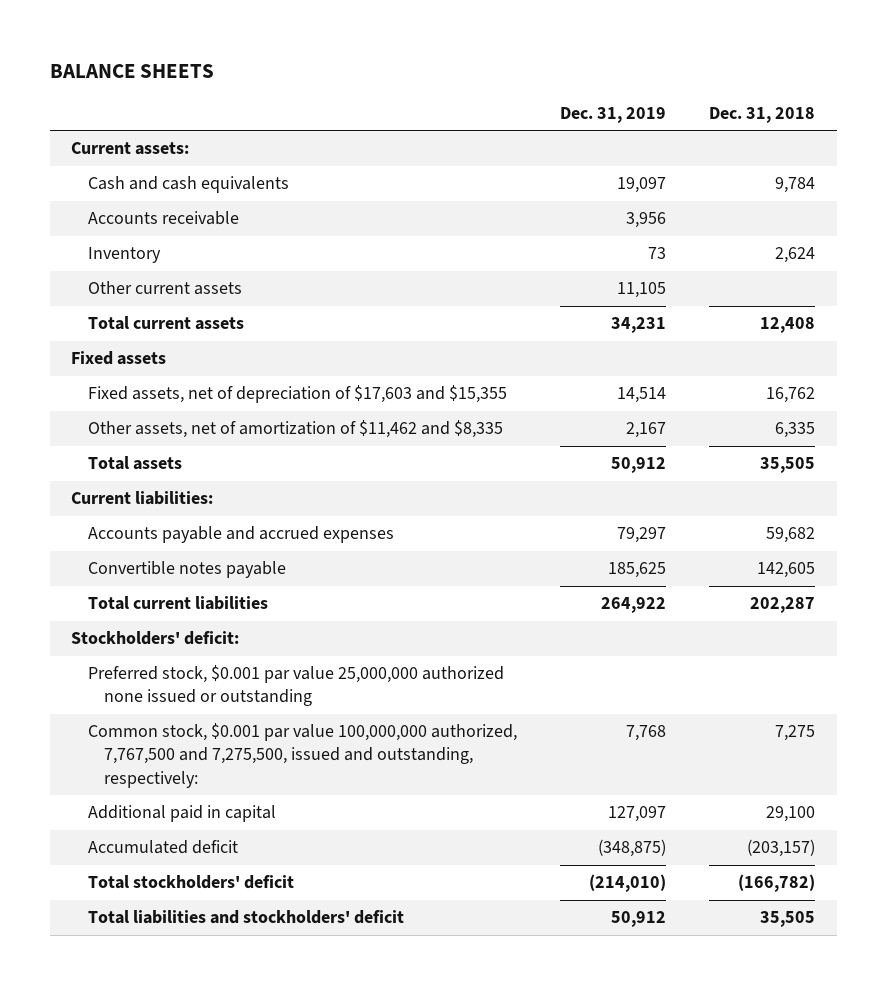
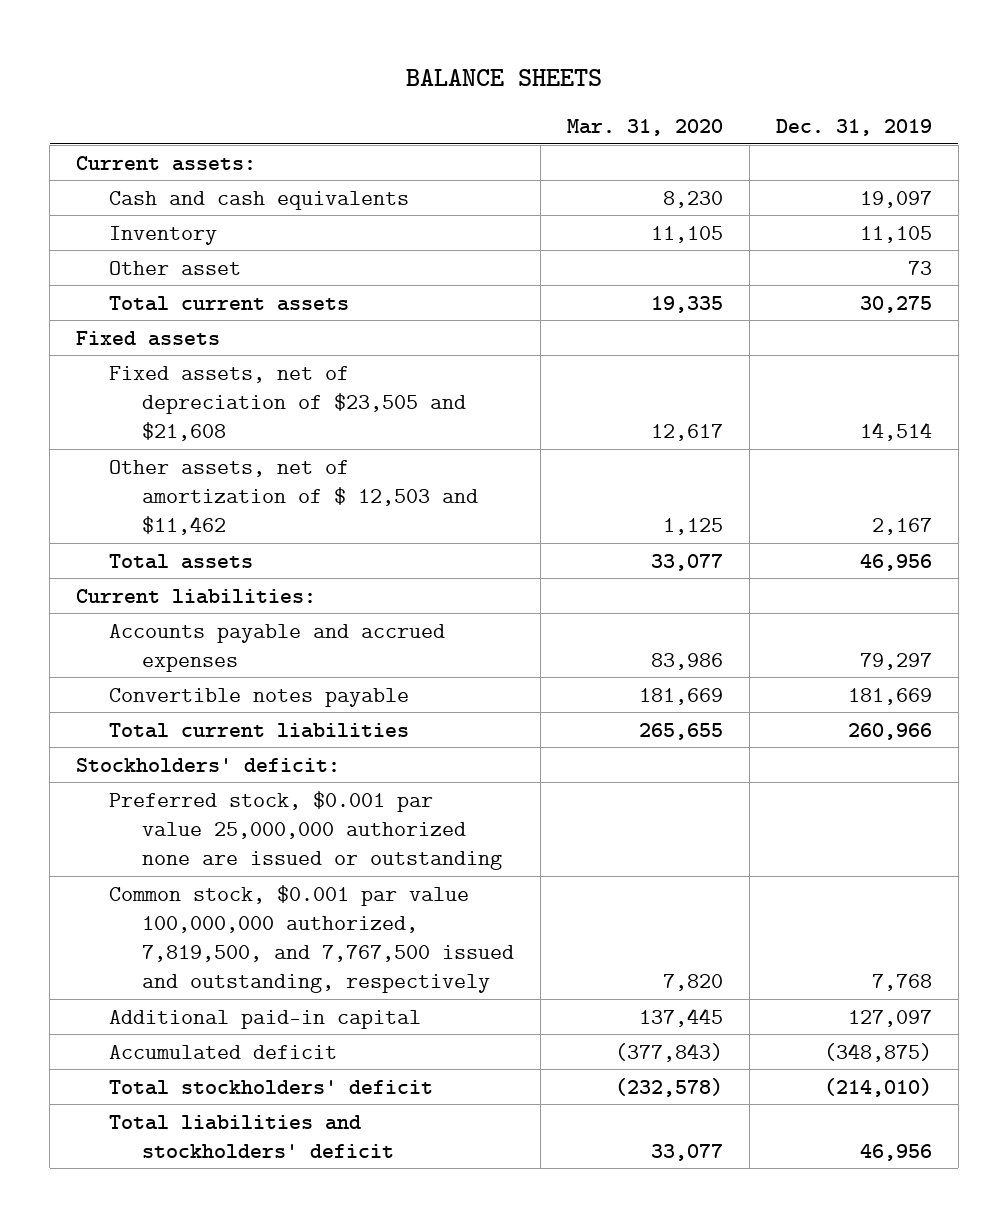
- | Dec. 31, 2019 | Dec. 31, 2018
+ | Mar. 31, 2020 | Dec. 31, 2019
- Accounts receivable | 3,956 |
- Inventory | 73 | 2,624
- Other current assets | 11,105 |
- Total current assets | 34,231 | 12,408
+ Inventory | 11,105 | 11,105
+ Other asset | | 73
+ Total current assets | 19,335 | 30,275
- Fixed assets, net of depreciation of $17,603 and $15,355 | 14,514 | 16,762
- Other assets, net of amortization of $11,462 and $8,335 | 2,167 | 6,335
- Total assets | 50,912 | 35,505
+ Fixed assets, net of depreciation of $23,505 and $21,608 | 12,617 | 14,514
+ Other assets, net of amortization of $ 12,503 and $11,462 | 1,125 | 2,167
+ Total assets | 33,077 | 46,956
- Convertible notes payable | 185,625 | 142,605
- Total current liabilities | 264,922 | 202,287
+ Convertible notes payable | 181,669 | 181,669
+ Total current liabilities | 265,655 | 260,966
- Preferred stock, $0.001 par value 25,000,000 authorized none issued or outstanding
- Common stock, $0.001 par value 100,000,000 authorized, 7,767,500 and 7,275,500, issued and outstanding, respectively: | 7,768 | 7,275
- Additional paid in capital | 127,097 | 29,100
+ Preferred stock, $0.001 par value 25,000,000 authorized none are issued or outstanding
+ Common stock, $0.001 par value 100,000,000 authorized, 7,819,500, and 7,767,500 issued and outstanding, respectively | 7,820 | 7,768
+ Additional paid-in capital | 137,445 | 127,097
- Total liabilities and stockholders' deficit | 50,912 | 35,505
+ Total liabilities and stockholders' deficit | 33,077 | 46,956

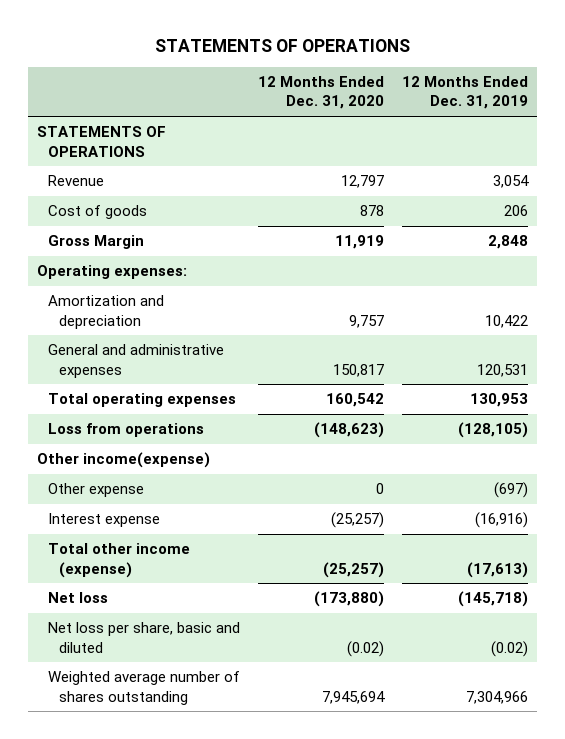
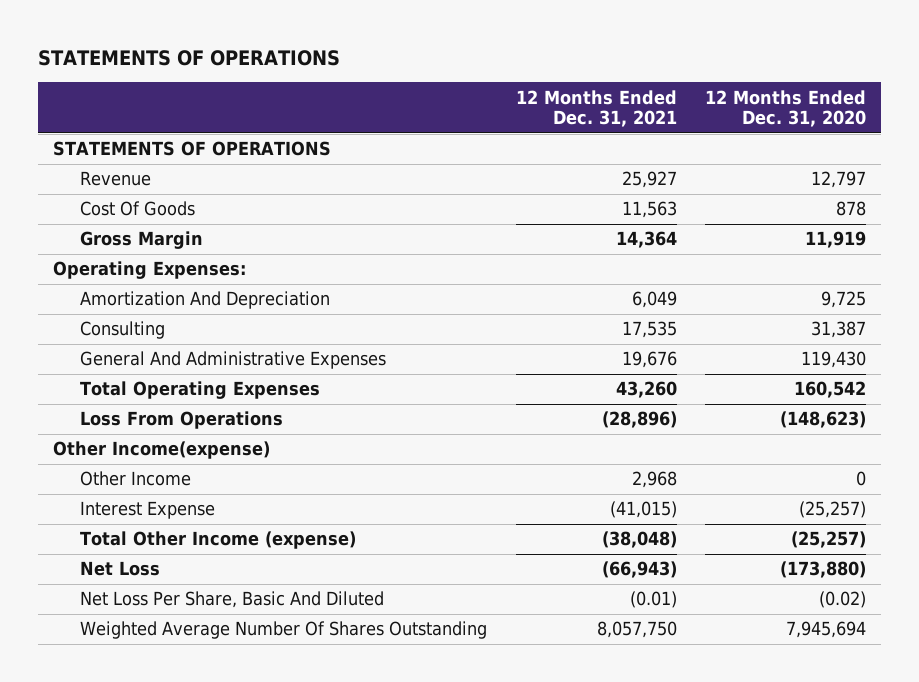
- | 12 Months Ended Dec. 31, 2020 | 12 Months Ended Dec. 31, 2019
+ | 12 Months Ended Dec. 31, 2021 | 12 Months Ended Dec. 31, 2020
- Cost of goods | 878 | 206
+ Cost Of Goods | 11,563 | 878
- Operating expenses:
- Amortization and depreciation | 9,757 | 10,422
- General and administrative expenses | 150,817 | 120,531
- Total operating expenses | 160,542 | 130,953
- Loss from operations | (148,623) | (128,105)
- Other income(expense)
- Other expense | 0 | (697)
- Interest expense | (25,257) | (16,916)
- Total other income (expense) | (25,257) | (17,613)
- Net loss | (173,880) | (145,718)
- Net loss per share, basic and diluted | (0.02) | (0.02)
- Weighted average number of shares outstanding | 7,945,694 | 7,304,966
+ Operating Expenses:
+ Amortization And Depreciation | 6,049 | 9,725
+ Consulting | 17,535 | 31,387
+ General And Administrative Expenses | 19,676 | 119,430
+ Total Operating Expenses | 43,260 | 160,542
+ Loss From Operations | (28,896) | (148,623)
+ Other Income(expense)
+ Other Income | 2,968 | 0
+ Interest Expense | (41,015) | (25,257)
+ Total Other Income (expense) | (38,048) | (25,257)
+ Net Loss | (66,943) | (173,880)
+ Net Loss Per Share, Basic And Diluted | (0.01) | (0.02)
+ Weighted Average Number Of Shares Outstanding | 8,057,750 | 7,945,694

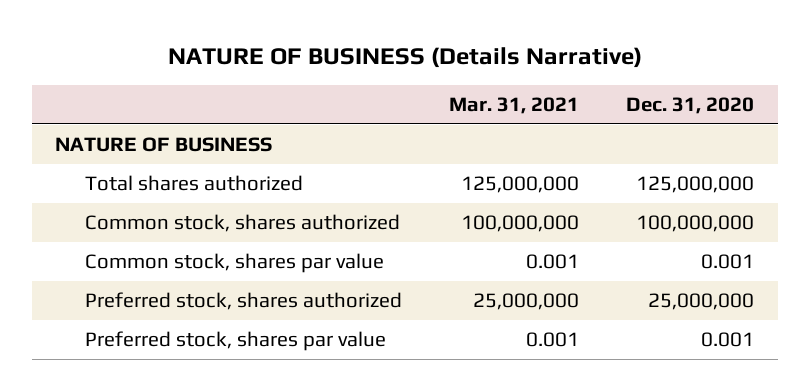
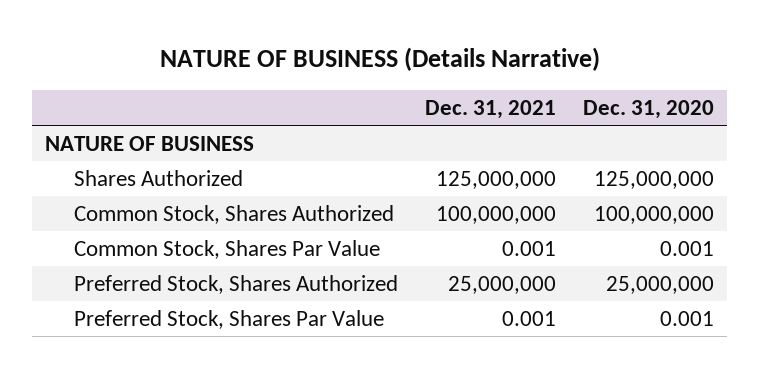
- | Mar. 31, 2021 | Dec. 31, 2020
+ | Dec. 31, 2021 | Dec. 31, 2020
- Total shares authorized | 125,000,000 | 125,000,000
- Common stock, shares authorized | 100,000,000 | 100,000,000
- Common stock, shares par value | 0.001 | 0.001
- Preferred stock, shares authorized | 25,000,000 | 25,000,000
- Preferred stock, shares par value | 0.001 | 0.001
+ Shares Authorized | 125,000,000 | 125,000,000
+ Common Stock, Shares Authorized | 100,000,000 | 100,000,000
+ Common Stock, Shares Par Value | 0.001 | 0.001
+ Preferred Stock, Shares Authorized | 25,000,000 | 25,000,000
+ Preferred Stock, Shares Par Value | 0.001 | 0.001

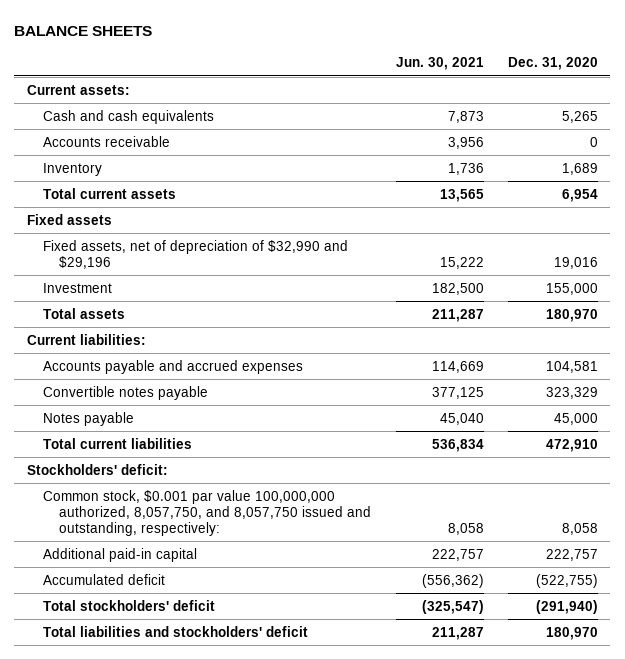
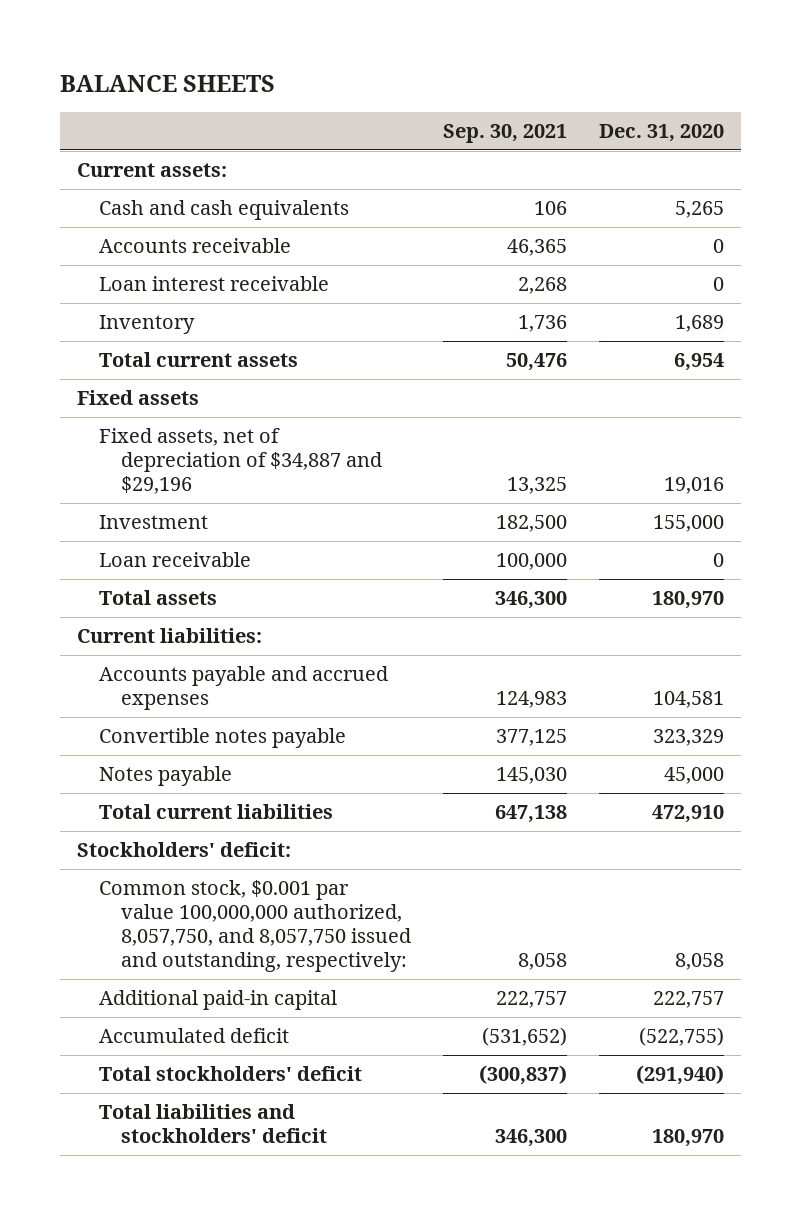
- | Jun. 30, 2021 | Dec. 31, 2020
+ | Sep. 30, 2021 | Dec. 31, 2020
+ Loan interest receivable | 2,268 | 0
- Fixed assets, net of depreciation of $32,990 and $29,196 | 15,222 | 19,016
+ Fixed assets, net of depreciation of $34,887 and $29,196 | 13,325 | 19,016
+ Loan receivable | 100,000 | 0

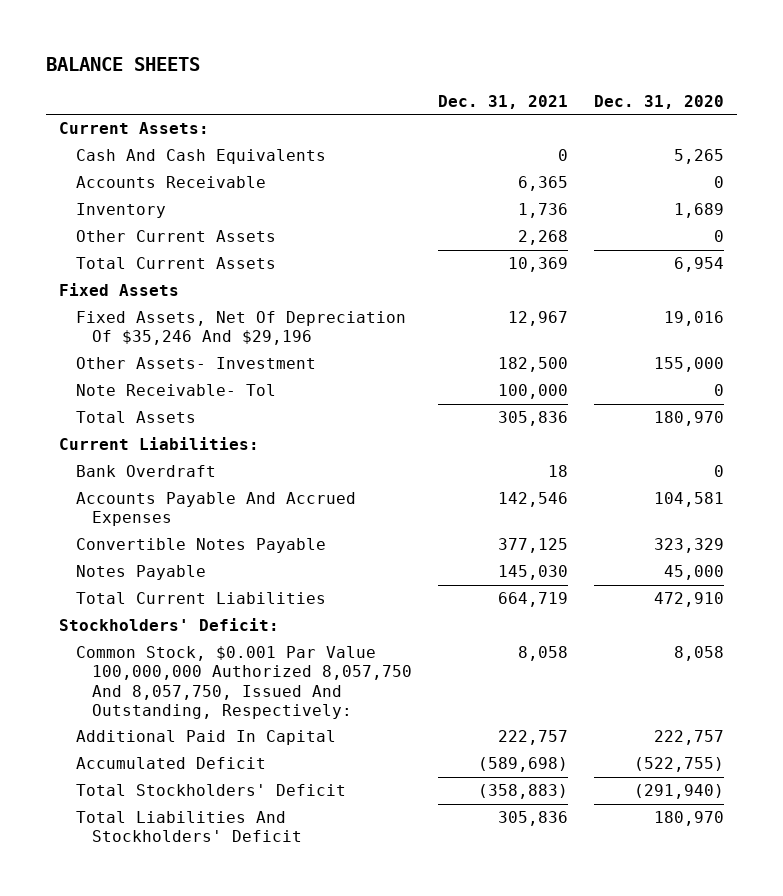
- | Sep. 30, 2021 | Dec. 31, 2020
+ | Dec. 31, 2021 | Dec. 31, 2020
- Current assets:
- Cash and cash equivalents | 106 | 5,265
- Accounts receivable | 46,365 | 0
- Loan interest receivable | 2,268 | 0
+ Current Assets:
+ Cash And Cash Equivalents | 0 | 5,265
+ Accounts Receivable | 6,365 | 0
- Total current assets | 50,476 | 6,954
- Fixed assets
- Fixed assets, net of depreciation of $34,887 and $29,196 | 13,325 | 19,016
- Investment | 182,500 | 155,000
- Loan receivable | 100,000 | 0
- Total assets | 346,300 | 180,970
- Current liabilities:
- Accounts payable and accrued expenses | 124,983 | 104,581
- Convertible notes payable | 377,125 | 323,329
- Notes payable | 145,030 | 45,000
- Total current liabilities | 647,138 | 472,910
- Stockholders' deficit:
- Common stock, $0.001 par value 100,000,000 authorized, 8,057,750, and 8,057,750 issued and outstanding, respectively: | 8,058 | 8,058
- Additional paid-in capital | 222,757 | 222,757
- Accumulated deficit | (531,652) | (522,755)
- Total stockholders' deficit | (300,837) | (291,940)
- Total liabilities and stockholders' deficit | 346,300 | 180,970
+ Other Current Assets | 2,268 | 0
+ Total Current Assets | 10,369 | 6,954
+ Fixed Assets
+ Fixed Assets, Net Of Depreciation Of $35,246 And $29,196 | 12,967 | 19,016
+ Other Assets- Investment | 182,500 | 155,000
+ Note Receivable- Tol | 100,000 | 0
+ Total Assets | 305,836 | 180,970
+ Current Liabilities:
+ Bank Overdraft | 18 | 0
+ Accounts Payable And Accrued Expenses | 142,546 | 104,581
+ Convertible Notes Payable | 377,125 | 323,329
+ Notes Payable | 145,030 | 45,000
+ Total Current Liabilities | 664,719 | 472,910
+ Stockholders' Deficit:
+ Common Stock, $0.001 Par Value 100,000,000 Authorized 8,057,750 And 8,057,750, Issued And Outstanding, Respectively: | 8,058 | 8,058
+ Additional Paid In Capital | 222,757 | 222,757
+ Accumulated Deficit | (589,698) | (522,755)
+ Total Stockholders' Deficit | (358,883) | (291,940)
+ Total Liabilities And Stockholders' Deficit | 305,836 | 180,970

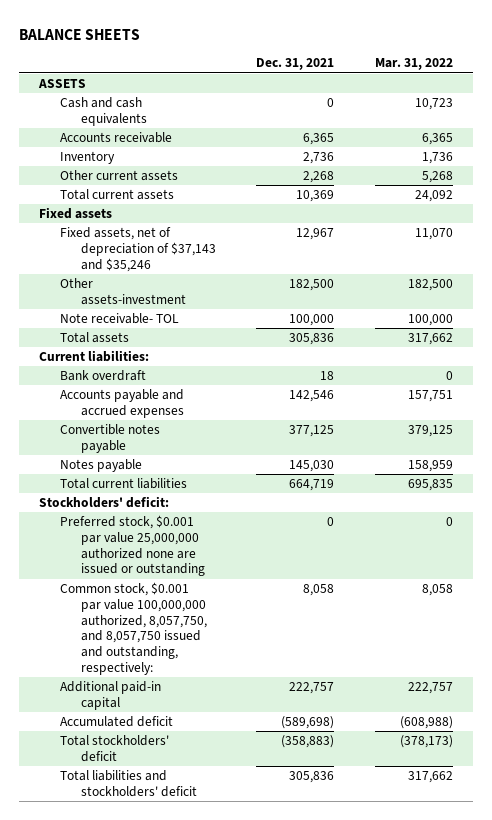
- | Dec. 31, 2021 | Dec. 31, 2020
+ | Dec. 31, 2021 | Mar. 31, 2022
- Current Assets:
- Cash And Cash Equivalents | 0 | 5,265
- Accounts Receivable | 6,365 | 0
- Inventory | 1,736 | 1,689
- Other Current Assets | 2,268 | 0
- Total Current Assets | 10,369 | 6,954
- Fixed Assets
- Fixed Assets, Net Of Depreciation Of $35,246 And $29,196 | 12,967 | 19,016
- Other Assets- Investment | 182,500 | 155,000
- Note Receivable- Tol | 100,000 | 0
- Total Assets | 305,836 | 180,970
- Current Liabilities:
- Bank Overdraft | 18 | 0
- Accounts Payable And Accrued Expenses | 142,546 | 104,581
- Convertible Notes Payable | 377,125 | 323,329
- Notes Payable | 145,030 | 45,000
- Total Current Liabilities | 664,719 | 472,910
- Stockholders' Deficit:
- Common Stock, $0.001 Par Value 100,000,000 Authorized 8,057,750 And 8,057,750, Issued And Outstanding, Respectively: | 8,058 | 8,058
- Additional Paid In Capital | 222,757 | 222,757
- Accumulated Deficit | (589,698) | (522,755)
- Total Stockholders' Deficit | (358,883) | (291,940)
- Total Liabilities And Stockholders' Deficit | 305,836 | 180,970
+ ASSETS
+ Cash and cash equivalents | 0 | 10,723
+ Accounts receivable | 6,365 | 6,365
+ Inventory | 2,736 | 1,736
+ Other current assets | 2,268 | 5,268
+ Total current assets | 10,369 | 24,092
+ Fixed assets
+ Fixed assets, net of depreciation of $37,143 and $35,246 | 12,967 | 11,070
+ Other assets-investment | 182,500 | 182,500
+ Note receivable- TOL | 100,000 | 100,000
+ Total assets | 305,836 | 317,662
+ Current liabilities:
+ Bank overdraft | 18 | 0
+ Accounts payable and accrued expenses | 142,546 | 157,751
+ Convertible notes payable | 377,125 | 379,125
+ Notes payable | 145,030 | 158,959
+ Total current liabilities | 664,719 | 695,835
+ Stockholders' deficit:
+ Preferred stock, $0.001 par value 25,000,000 authorized none are issued or outstanding | 0 | 0
+ Common stock, $0.001 par value 100,000,000 authorized, 8,057,750, and 8,057,750 issued and outstanding, respectively: | 8,058 | 8,058
+ Additional paid-in capital | 222,757 | 222,757
+ Accumulated deficit | (589,698) | (608,988)
+ Total stockholders' deficit | (358,883) | (378,173)
+ Total liabilities and stockholders' deficit | 305,836 | 317,662

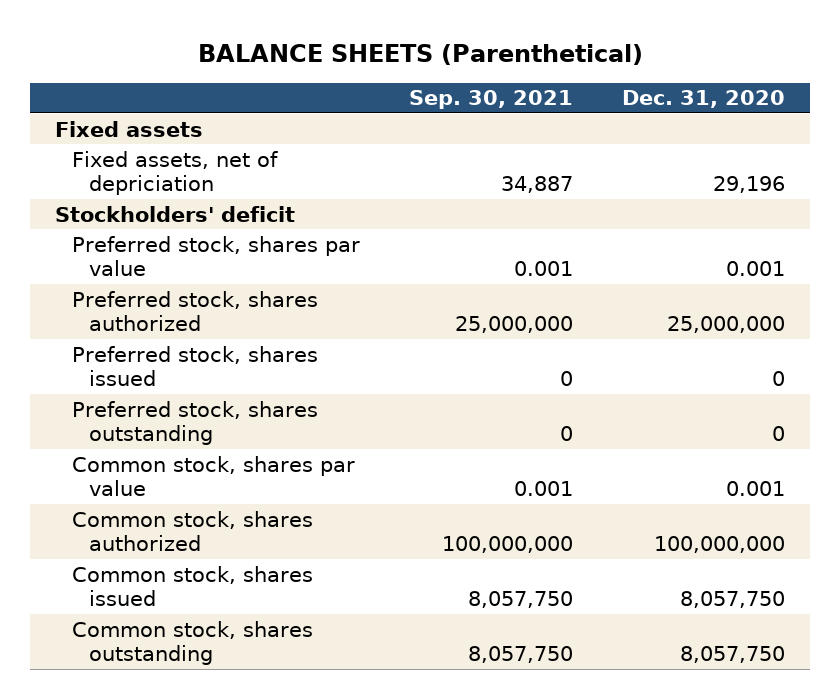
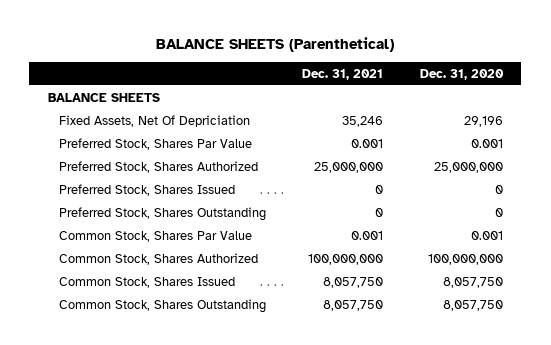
- | Sep. 30, 2021 | Dec. 31, 2020
+ | Dec. 31, 2021 | Dec. 31, 2020
- Fixed assets
- Fixed assets, net of depriciation | 34,887 | 29,196
- Stockholders' deficit
- Preferred stock, shares par value | 0.001 | 0.001
- Preferred stock, shares authorized | 25,000,000 | 25,000,000
- Preferred stock, shares issued | 0 | 0
- Preferred stock, shares outstanding | 0 | 0
- Common stock, shares par value | 0.001 | 0.001
- Common stock, shares authorized | 100,000,000 | 100,000,000
- Common stock, shares issued | 8,057,750 | 8,057,750
- Common stock, shares outstanding | 8,057,750 | 8,057,750
+ BALANCE SHEETS
+ Fixed Assets, Net Of Depriciation | 35,246 | 29,196
+ Preferred Stock, Shares Par Value | 0.001 | 0.001
+ Preferred Stock, Shares Authorized | 25,000,000 | 25,000,000
+ Preferred Stock, Shares Issued | 0 | 0
+ Preferred Stock, Shares Outstanding | 0 | 0
+ Common Stock, Shares Par Value | 0.001 | 0.001
+ Common Stock, Shares Authorized | 100,000,000 | 100,000,000
+ Common Stock, Shares Issued | 8,057,750 | 8,057,750
+ Common Stock, Shares Outstanding | 8,057,750 | 8,057,750

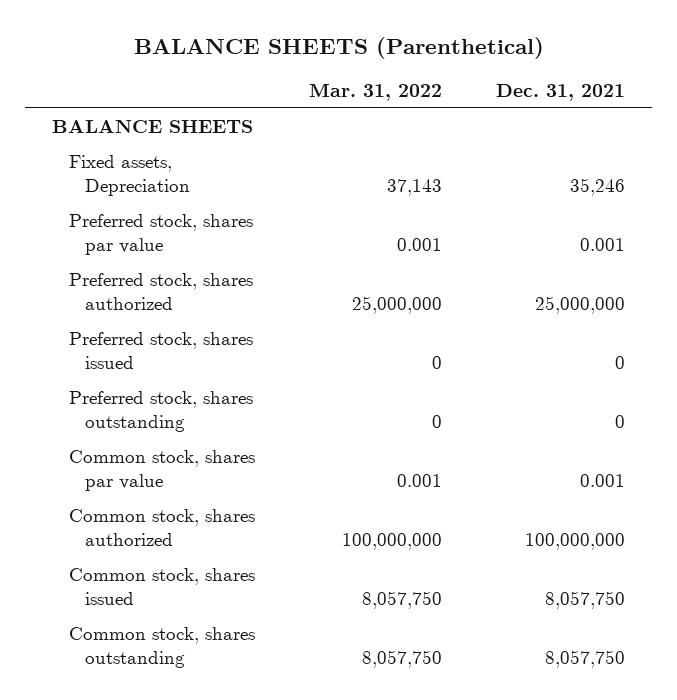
- | Dec. 31, 2021 | Dec. 31, 2020
+ | Mar. 31, 2022 | Dec. 31, 2021
- Fixed Assets, Net Of Depriciation | 35,246 | 29,196
- Preferred Stock, Shares Par Value | 0.001 | 0.001
- Preferred Stock, Shares Authorized | 25,000,000 | 25,000,000
- Preferred Stock, Shares Issued | 0 | 0
- Preferred Stock, Shares Outstanding | 0 | 0
- Common Stock, Shares Par Value | 0.001 | 0.001
- Common Stock, Shares Authorized | 100,000,000 | 100,000,000
- Common Stock, Shares Issued | 8,057,750 | 8,057,750
- Common Stock, Shares Outstanding | 8,057,750 | 8,057,750
+ Fixed assets, Depreciation | 37,143 | 35,246
+ Preferred stock, shares par value | 0.001 | 0.001
+ Preferred stock, shares authorized | 25,000,000 | 25,000,000
+ Preferred stock, shares issued | 0 | 0
+ Preferred stock, shares outstanding | 0 | 0
+ Common stock, shares par value | 0.001 | 0.001
+ Common stock, shares authorized | 100,000,000 | 100,000,000
+ Common stock, shares issued | 8,057,750 | 8,057,750
+ Common stock, shares outstanding | 8,057,750 | 8,057,750

